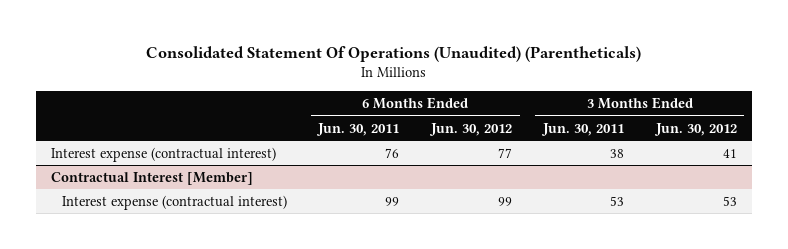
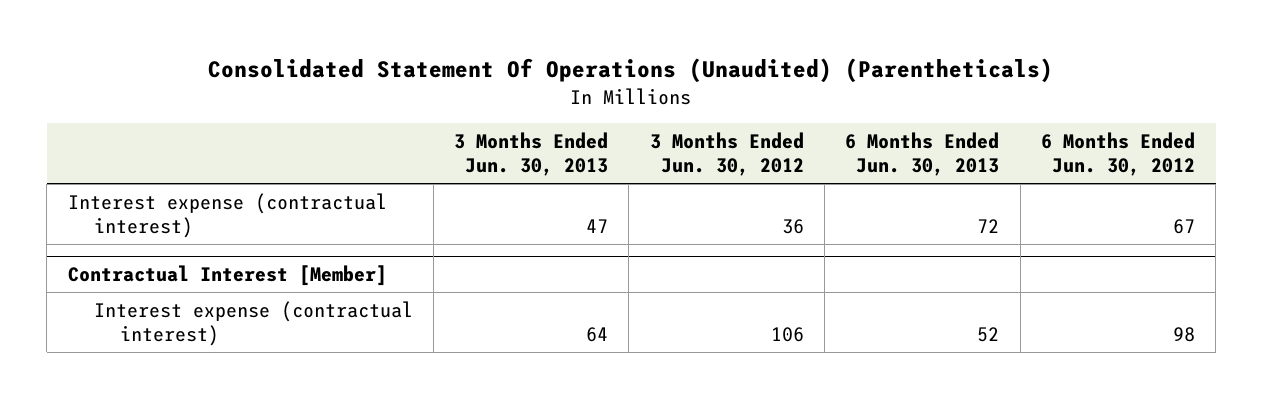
- | 6 Months Ended Jun. 30, 2011 | 6 Months Ended Jun. 30, 2012 | 3 Months Ended Jun. 30, 2011 | 3 Months Ended Jun. 30, 2012
+ | 3 Months Ended Jun. 30, 2013 | 3 Months Ended Jun. 30, 2012 | 6 Months Ended Jun. 30, 2013 | 6 Months Ended Jun. 30, 2012
- Interest expense (contractual interest) | 76 | 77 | 38 | 41
+ Interest expense (contractual interest) | 47 | 36 | 72 | 67
@ Contractual Interest [Member]
- Interest expense (contractual interest) | 99 | 99 | 53 | 53
+ Interest expense (contractual interest) | 64 | 106 | 52 | 98

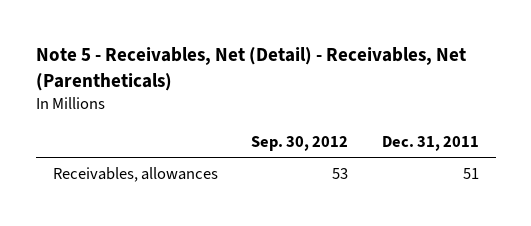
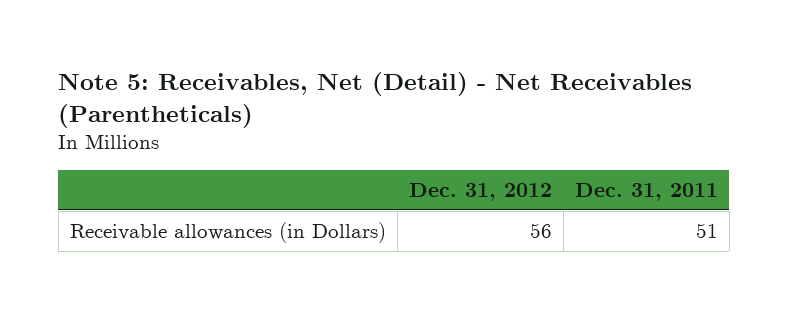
- Note 5 - Receivables, Net (Detail) - Receivables, Net (Parentheticals)
+ Note 5: Receivables, Net (Detail) - Net Receivables (Parentheticals)
- | Sep. 30, 2012 | Dec. 31, 2011
+ | Dec. 31, 2012 | Dec. 31, 2011
- Receivables, allowances | 53 | 51
+ Receivable allowances (in Dollars) | 56 | 51

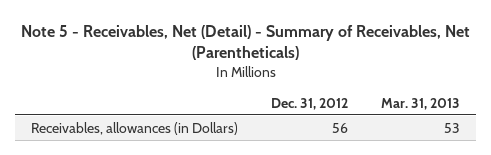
- Note 5: Receivables, Net (Detail) - Net Receivables (Parentheticals)
+ Note 5 - Receivables, Net (Detail) - Summary of Receivables, Net (Parentheticals)
- | Dec. 31, 2012 | Dec. 31, 2011
+ | Dec. 31, 2012 | Mar. 31, 2013
- Receivable allowances (in Dollars) | 56 | 51
+ Receivables, allowances (in Dollars) | 56 | 53

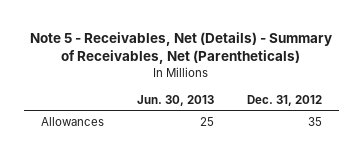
- Note 5 - Receivables, Net (Detail) - Summary of Receivables, Net (Parentheticals)
+ Note 5 - Receivables, Net (Details) - Summary of Receivables, Net (Parentheticals)
- | Dec. 31, 2012 | Mar. 31, 2013
+ | Jun. 30, 2013 | Dec. 31, 2012
- Receivables, allowances (in Dollars) | 56 | 53
+ Allowances | 25 | 35

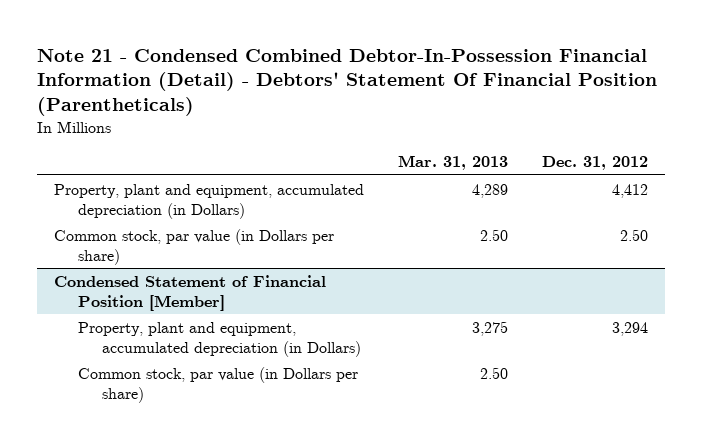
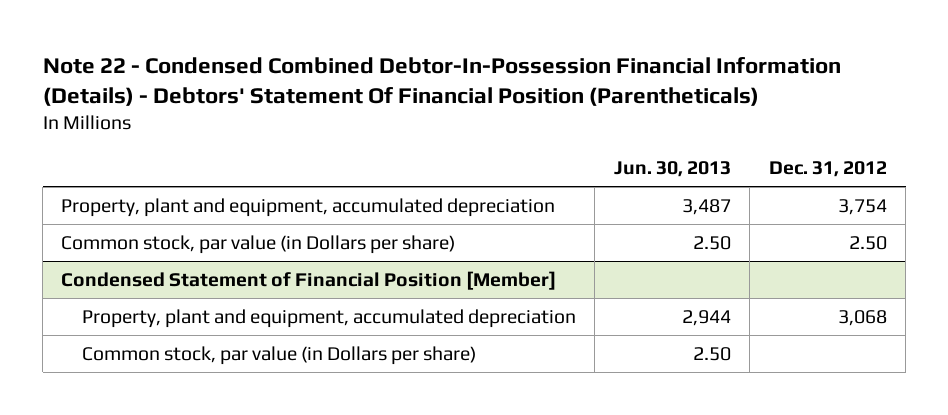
- Note 21 - Condensed Combined Debtor-In-Possession Financial Information (Detail) - Debtors' Statement Of Financial Position (Parentheticals)
+ Note 22 - Condensed Combined Debtor-In-Possession Financial Information (Details) - Debtors' Statement Of Financial Position (Parentheticals)
- | Mar. 31, 2013 | Dec. 31, 2012
+ | Jun. 30, 2013 | Dec. 31, 2012
- Property, plant and equipment, accumulated depreciation (in Dollars) | 4,289 | 4,412
+ Property, plant and equipment, accumulated depreciation | 3,487 | 3,754
@ Condensed Statement of Financial Position [Member]
- Property, plant and equipment, accumulated depreciation (in Dollars) | 3,275 | 3,294
+ Property, plant and equipment, accumulated depreciation | 2,944 | 3,068

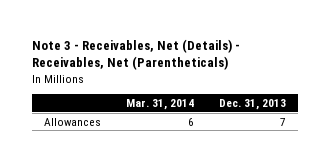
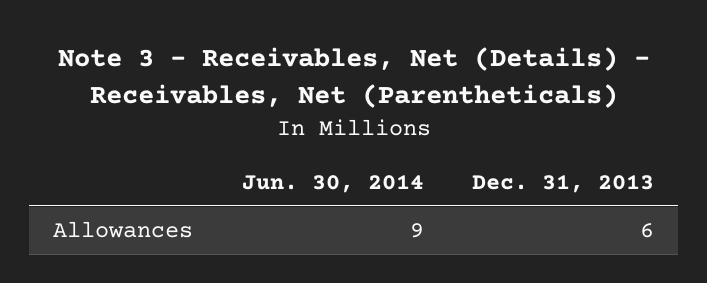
- | Mar. 31, 2014 | Dec. 31, 2013
+ | Jun. 30, 2014 | Dec. 31, 2013
- Allowances | 6 | 7
+ Allowances | 9 | 6

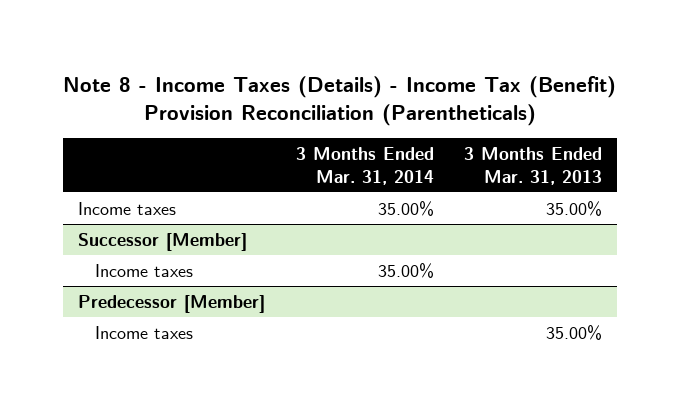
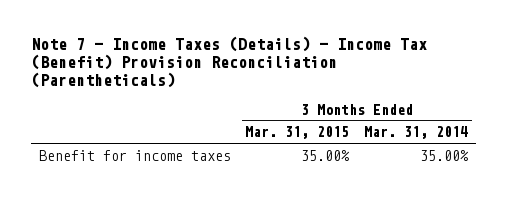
- Note 8 - Income Taxes (Details) - Income Tax (Benefit) Provision Reconciliation (Parentheticals)
+ Note 7 - Income Taxes (Details) - Income Tax (Benefit) Provision Reconciliation (Parentheticals)
- | 3 Months Ended Mar. 31, 2014 | 3 Months Ended Mar. 31, 2013
+ | 3 Months Ended Mar. 31, 2015 | 3 Months Ended Mar. 31, 2014
- Income taxes | 35.00% | 35.00%
- Successor [Member]
- Income taxes | 35.00% |
- Predecessor [Member]
- Income taxes | | 35.00%
+ Benefit for income taxes | 35.00% | 35.00%

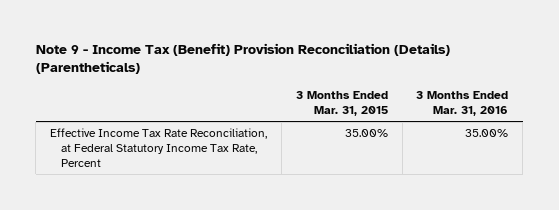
- Note 7 - Income Taxes (Details) - Income Tax (Benefit) Provision Reconciliation (Parentheticals)
+ Note 9 - Income Tax (Benefit) Provision Reconciliation (Details) (Parentheticals)
- | 3 Months Ended Mar. 31, 2015 | 3 Months Ended Mar. 31, 2014
+ | 3 Months Ended Mar. 31, 2015 | 3 Months Ended Mar. 31, 2016
- Benefit for income taxes | 35.00% | 35.00%
+ Effective Income Tax Rate Reconciliation, at Federal Statutory Income Tax Rate, Percent | 35.00% | 35.00%

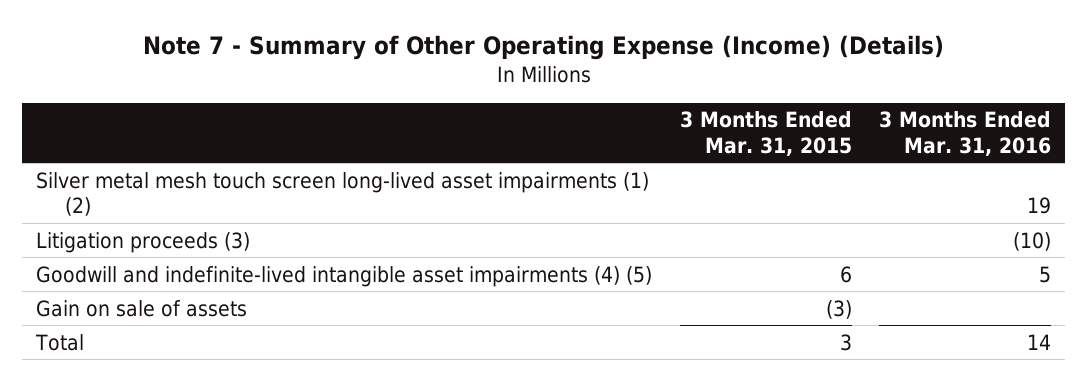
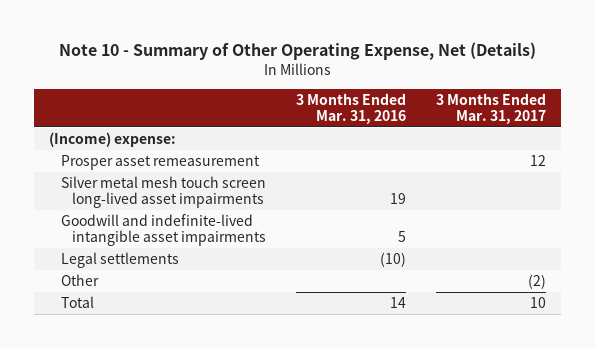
- Note 7 - Summary of Other Operating Expense (Income) (Details)
+ Note 10 - Summary of Other Operating Expense, Net (Details)
- | 3 Months Ended Mar. 31, 2015 | 3 Months Ended Mar. 31, 2016
+ | 3 Months Ended Mar. 31, 2016 | 3 Months Ended Mar. 31, 2017
- Silver metal mesh touch screen long-lived asset impairments (1) (2) | | 19
- Litigation proceeds (3) | | (10)
- Goodwill and indefinite-lived intangible asset impairments (4) (5) | 6 | 5
- Gain on sale of assets | (3) |
+ (Income) expense:
+ Prosper asset remeasurement | | 12
+ Silver metal mesh touch screen long-lived asset impairments | 19 |
+ Goodwill and indefinite-lived intangible asset impairments | 5 |
+ Legal settlements | (10) |
+ Other | | (2)

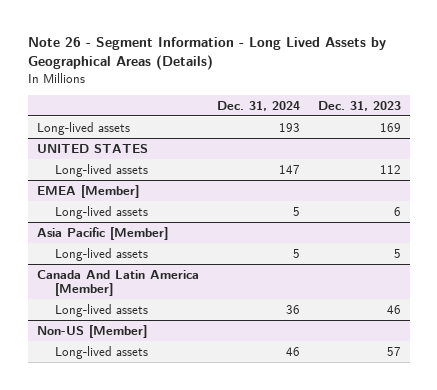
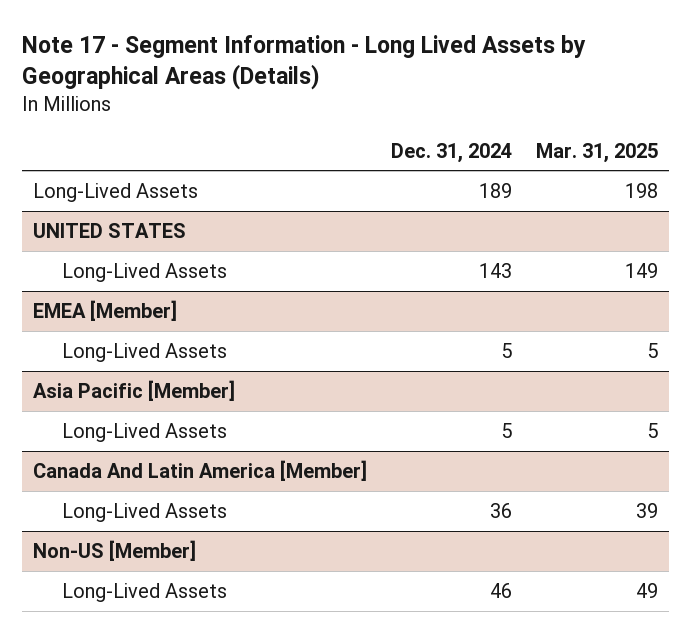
- Note 26 - Segment Information - Long Lived Assets by Geographical Areas (Details)
+ Note 17 - Segment Information - Long Lived Assets by Geographical Areas (Details)
- | Dec. 31, 2024 | Dec. 31, 2023
+ | Dec. 31, 2024 | Mar. 31, 2025
- Long-lived assets | 193 | 169
+ Long-Lived Assets | 189 | 198
@ UNITED STATES
- Long-lived assets | 147 | 112
+ Long-Lived Assets | 143 | 149
@ EMEA [Member]
- Long-lived assets | 5 | 6
+ Long-Lived Assets | 5 | 5
@ Asia Pacific [Member]
- Long-lived assets | 5 | 5
+ Long-Lived Assets | 5 | 5
@ Canada And Latin America [Member]
- Long-lived assets | 36 | 46
+ Long-Lived Assets | 36 | 39
@ Non-US [Member]
- Long-lived assets | 46 | 57
+ Long-Lived Assets | 46 | 49

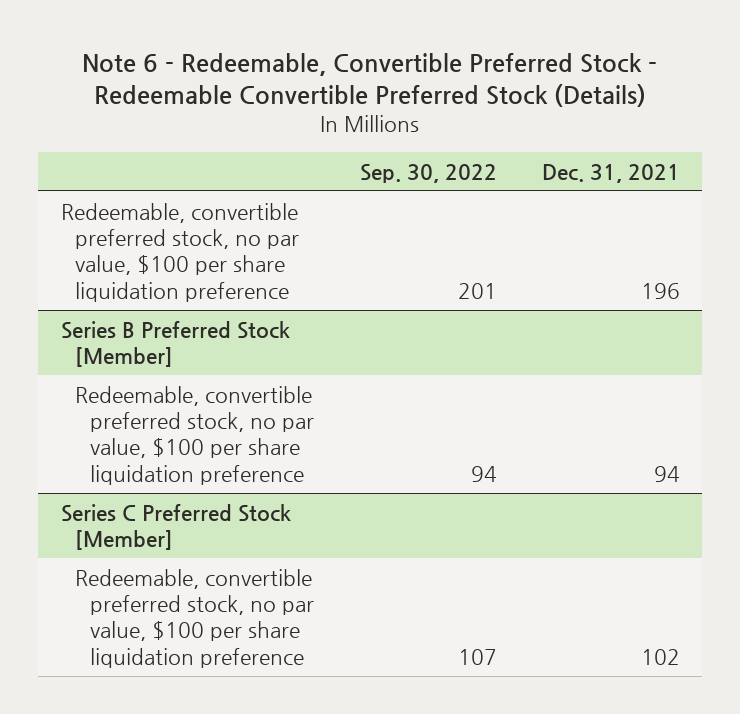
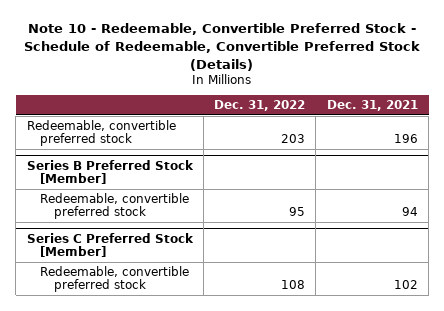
- Note 6 - Redeemable, Convertible Preferred Stock - Redeemable Convertible Preferred Stock (Details)
+ Note 10 - Redeemable, Convertible Preferred Stock - Schedule of Redeemable, Convertible Preferred Stock (Details)
- | Sep. 30, 2022 | Dec. 31, 2021
+ | Dec. 31, 2022 | Dec. 31, 2021
- Redeemable, convertible preferred stock, no par value, $100 per share liquidation preference | 201 | 196
+ Redeemable, convertible preferred stock | 203 | 196
@ Series B Preferred Stock [Member]
- Redeemable, convertible preferred stock, no par value, $100 per share liquidation preference | 94 | 94
+ Redeemable, convertible preferred stock | 95 | 94
@ Series C Preferred Stock [Member]
- Redeemable, convertible preferred stock, no par value, $100 per share liquidation preference | 107 | 102
+ Redeemable, convertible preferred stock | 108 | 102

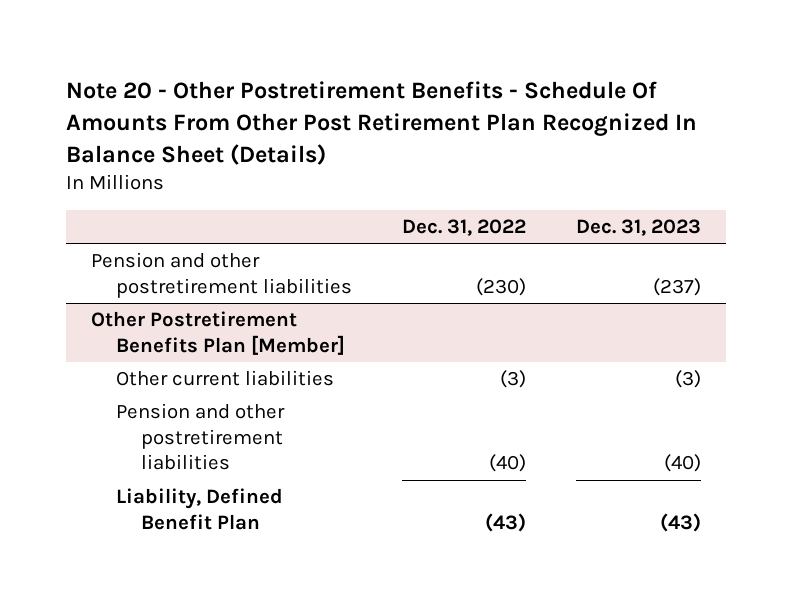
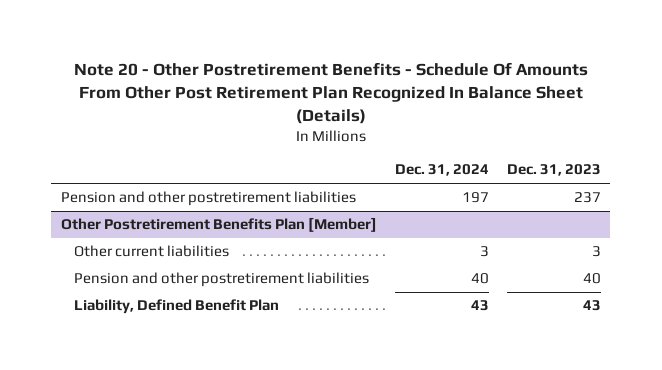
- | Dec. 31, 2022 | Dec. 31, 2023
+ | Dec. 31, 2024 | Dec. 31, 2023
- Pension and other postretirement liabilities | (230) | (237)
+ Pension and other postretirement liabilities | 197 | 237
@ Other Postretirement Benefits Plan [Member]
- Other current liabilities | (3) | (3)
- Pension and other postretirement liabilities | (40) | (40)
- Liability, Defined Benefit Plan | (43) | (43)
+ Other current liabilities | 3 | 3
+ Pension and other postretirement liabilities | 40 | 40
+ Liability, Defined Benefit Plan | 43 | 43

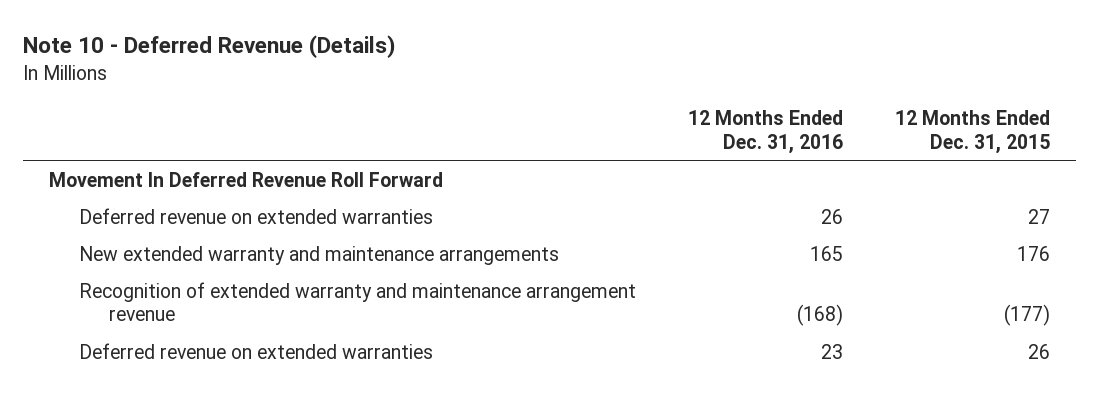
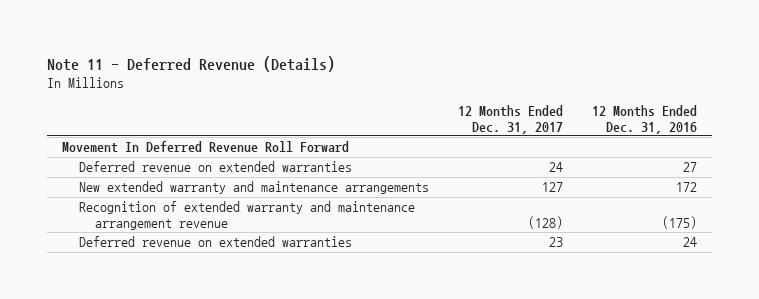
- Note 10 - Deferred Revenue (Details)
+ Note 11 - Deferred Revenue (Details)
- | 12 Months Ended Dec. 31, 2016 | 12 Months Ended Dec. 31, 2015
+ | 12 Months Ended Dec. 31, 2017 | 12 Months Ended Dec. 31, 2016
- Deferred revenue on extended warranties | 26 | 27
- New extended warranty and maintenance arrangements | 165 | 176
- Recognition of extended warranty and maintenance arrangement revenue | (168) | (177)
- Deferred revenue on extended warranties | 23 | 26
+ Deferred revenue on extended warranties | 24 | 27
+ New extended warranty and maintenance arrangements | 127 | 172
+ Recognition of extended warranty and maintenance arrangement revenue | (128) | (175)
+ Deferred revenue on extended warranties | 23 | 24

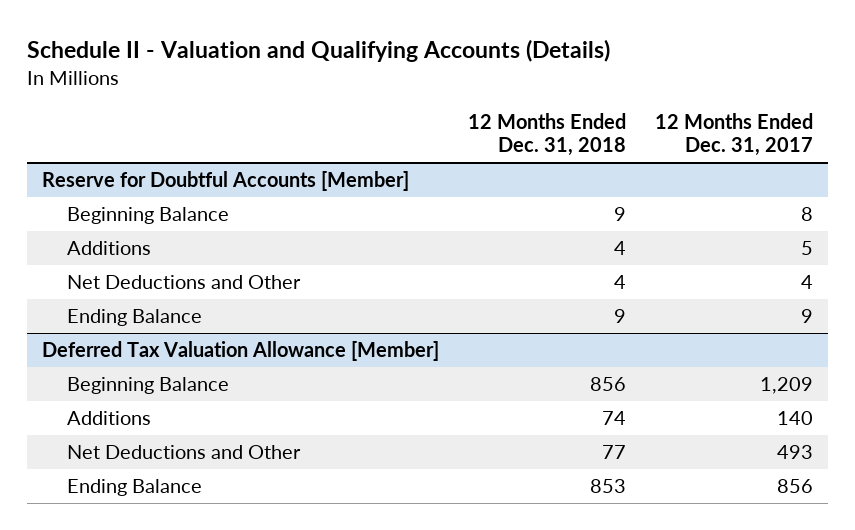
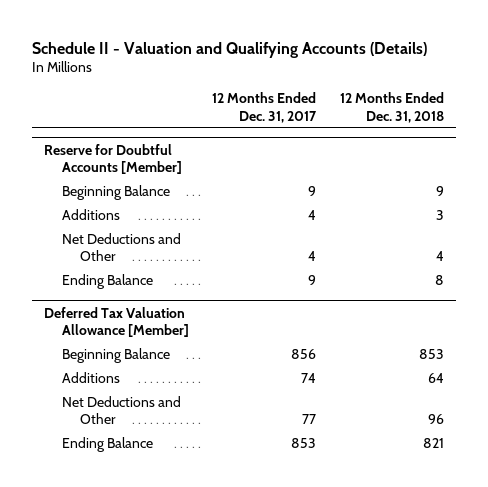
- | 12 Months Ended Dec. 31, 2018 | 12 Months Ended Dec. 31, 2017
+ | 12 Months Ended Dec. 31, 2017 | 12 Months Ended Dec. 31, 2018
@ Reserve for Doubtful Accounts [Member]
- Beginning Balance | 9 | 8
- Additions | 4 | 5
+ Beginning Balance | 9 | 9
+ Additions | 4 | 3
- Ending Balance | 9 | 9
+ Ending Balance | 9 | 8
@ Deferred Tax Valuation Allowance [Member]
- Beginning Balance | 856 | 1,209
- Additions | 74 | 140
- Net Deductions and Other | 77 | 493
- Ending Balance | 853 | 856
+ Beginning Balance | 856 | 853
+ Additions | 74 | 64
+ Net Deductions and Other | 77 | 96
+ Ending Balance | 853 | 821

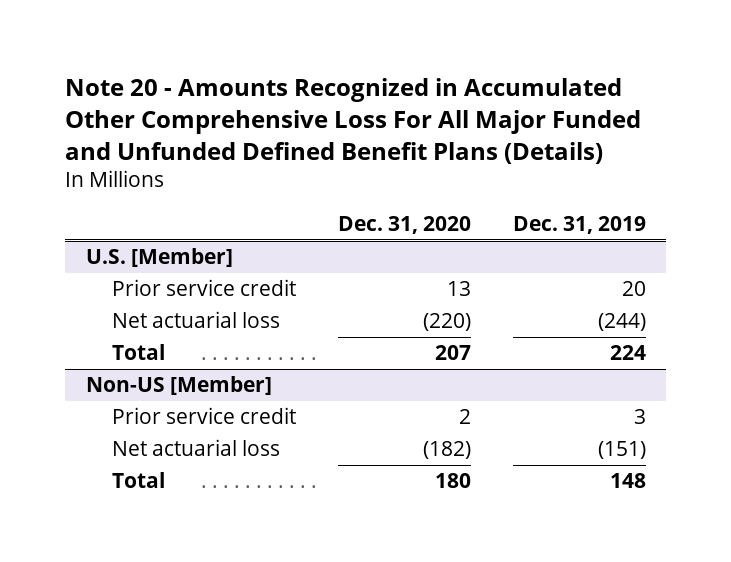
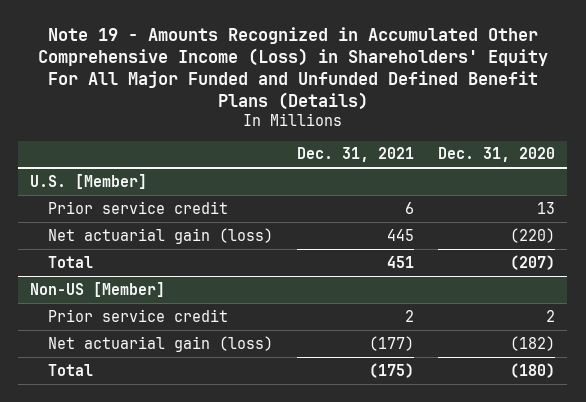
- Note 20 - Amounts Recognized in Accumulated Other Comprehensive Loss For All Major Funded and Unfunded Defined Benefit Plans (Details)
+ Note 19 - Amounts Recognized in Accumulated Other Comprehensive Income (Loss) in Shareholders' Equity For All Major Funded and Unfunded Defined Benefit Plans (Details)
- | Dec. 31, 2020 | Dec. 31, 2019
+ | Dec. 31, 2021 | Dec. 31, 2020
@ U.S. [Member]
- Net actuarial loss | (220) | (244)
- Total | 207 | 224
+ Net actuarial gain (loss) | 445 | (220)
+ Total | 451 | (207)
@ Non-US [Member]
- Net actuarial loss | (182) | (151)
- Total | 180 | 148
+ Net actuarial gain (loss) | (177) | (182)
+ Total | (175) | (180)

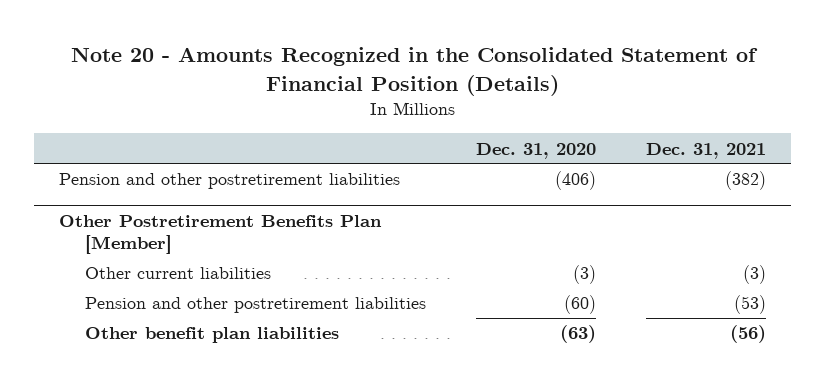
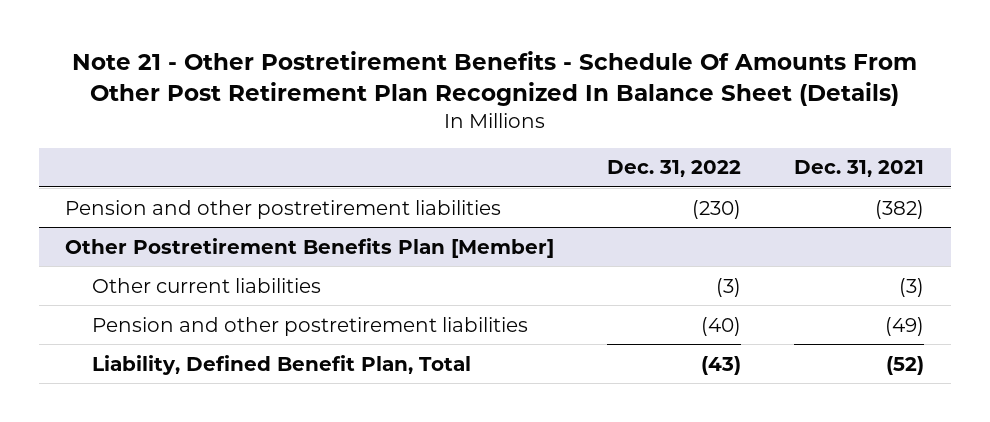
- Note 20 - Amounts Recognized in the Consolidated Statement of Financial Position (Details)
+ Note 21 - Other Postretirement Benefits - Schedule Of Amounts From Other Post Retirement Plan Recognized In Balance Sheet (Details)
- | Dec. 31, 2020 | Dec. 31, 2021
+ | Dec. 31, 2022 | Dec. 31, 2021
@ Other Postretirement Benefits Plan [Member]
- Pension and other postretirement liabilities | (60) | (53)
- Other benefit plan liabilities | (63) | (56)
+ Pension and other postretirement liabilities | (40) | (49)
+ Liability, Defined Benefit Plan, Total | (43) | (52)

